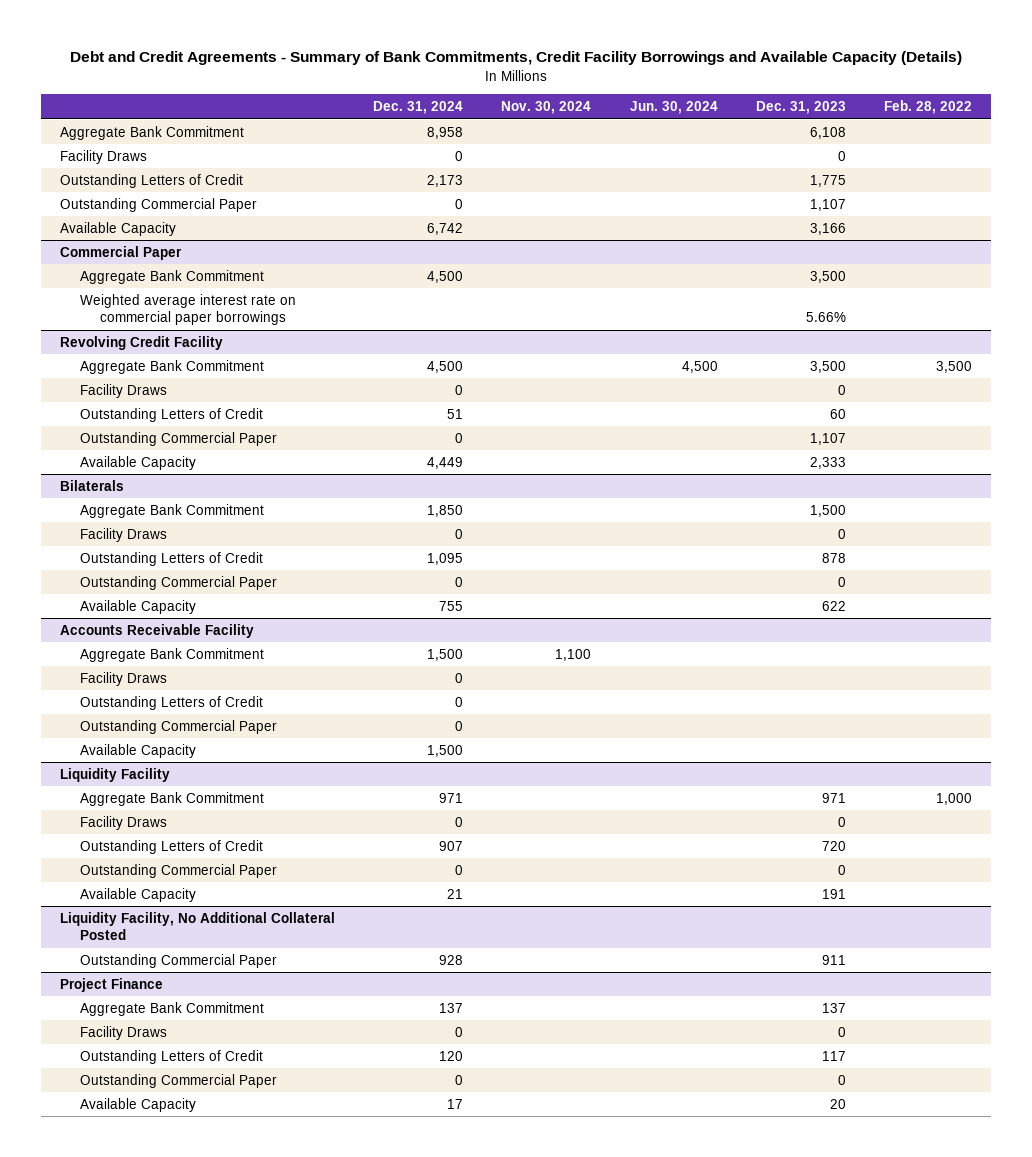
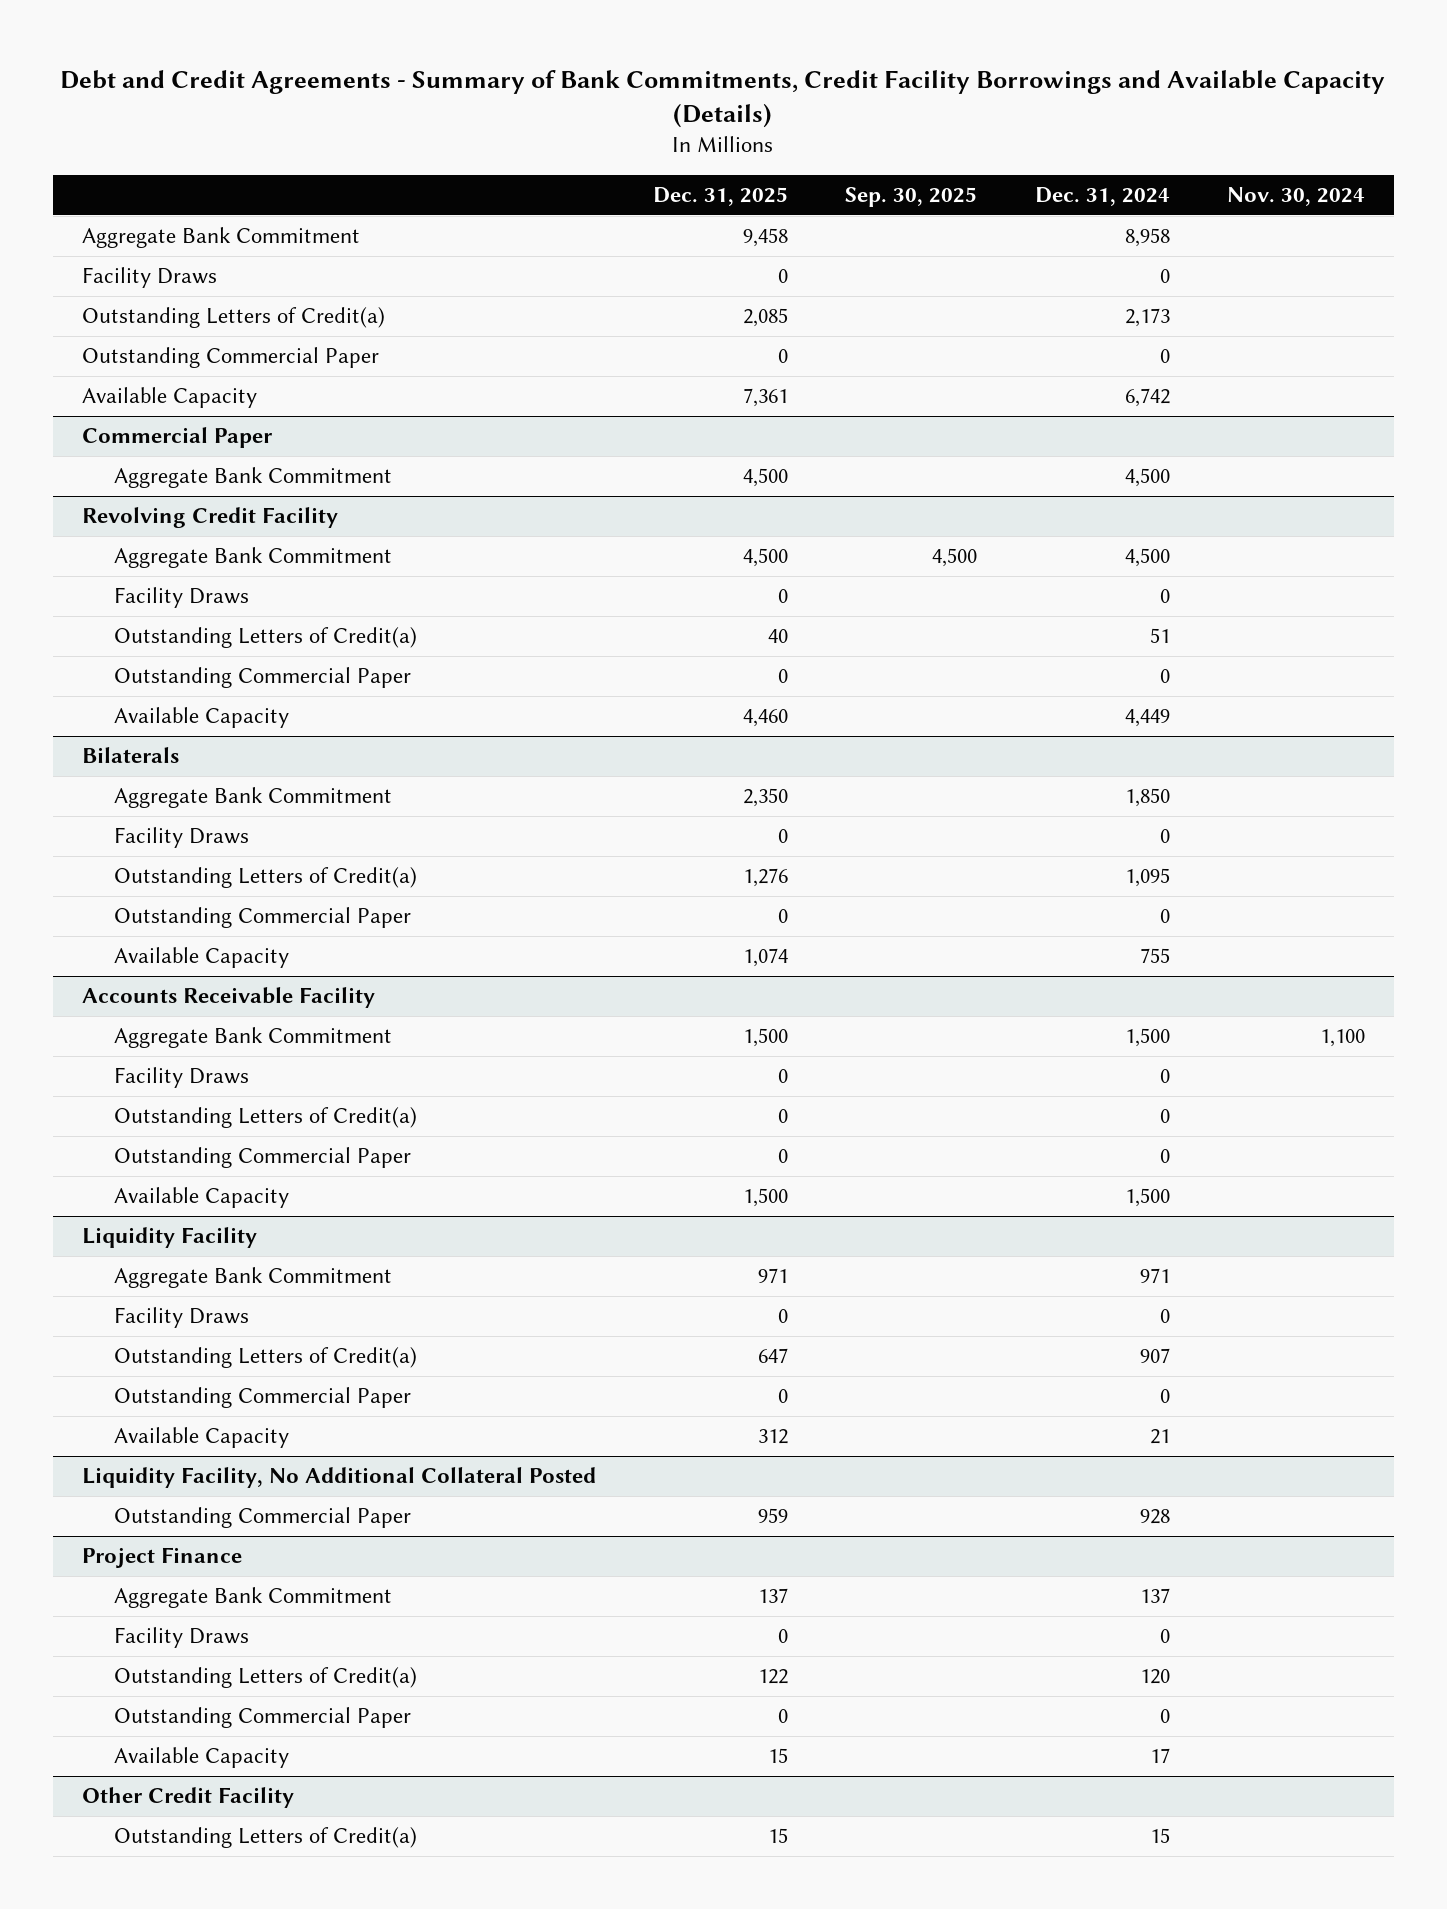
- | Dec. 31, 2024 | Nov. 30, 2024 | Jun. 30, 2024 | Dec. 31, 2023 | Feb. 28, 2022
+ | Dec. 31, 2025 | Sep. 30, 2025 | Dec. 31, 2024 | Nov. 30, 2024
- Outstanding Letters of Credit | 2,173 | | | 1,775 |
+ Outstanding Letters of Credit(a) | 2,085 | | 2,173 |
@ Commercial Paper
- Weighted average interest rate on commercial paper borrowings | | | | 5.66% |
@ Revolving Credit Facility
- Outstanding Letters of Credit | 51 | | | 60 |
+ Outstanding Letters of Credit(a) | 40 | | 51 |
@ Bilaterals
- Outstanding Letters of Credit | 1,095 | | | 878 |
+ Outstanding Letters of Credit(a) | 1,276 | | 1,095 |
@ Accounts Receivable Facility
- Outstanding Letters of Credit | 0 | | | |
+ Outstanding Letters of Credit(a) | 0 | | 0 |
@ Liquidity Facility
- Outstanding Letters of Credit | 907 | | | 720 |
+ Outstanding Letters of Credit(a) | 647 | | 907 |
@ Project Finance
- Outstanding Letters of Credit | 120 | | | 117 |
+ Outstanding Letters of Credit(a) | 122 | | 120 |
+ Other Credit Facility
+ Outstanding Letters of Credit(a) | 15 | | 15 |

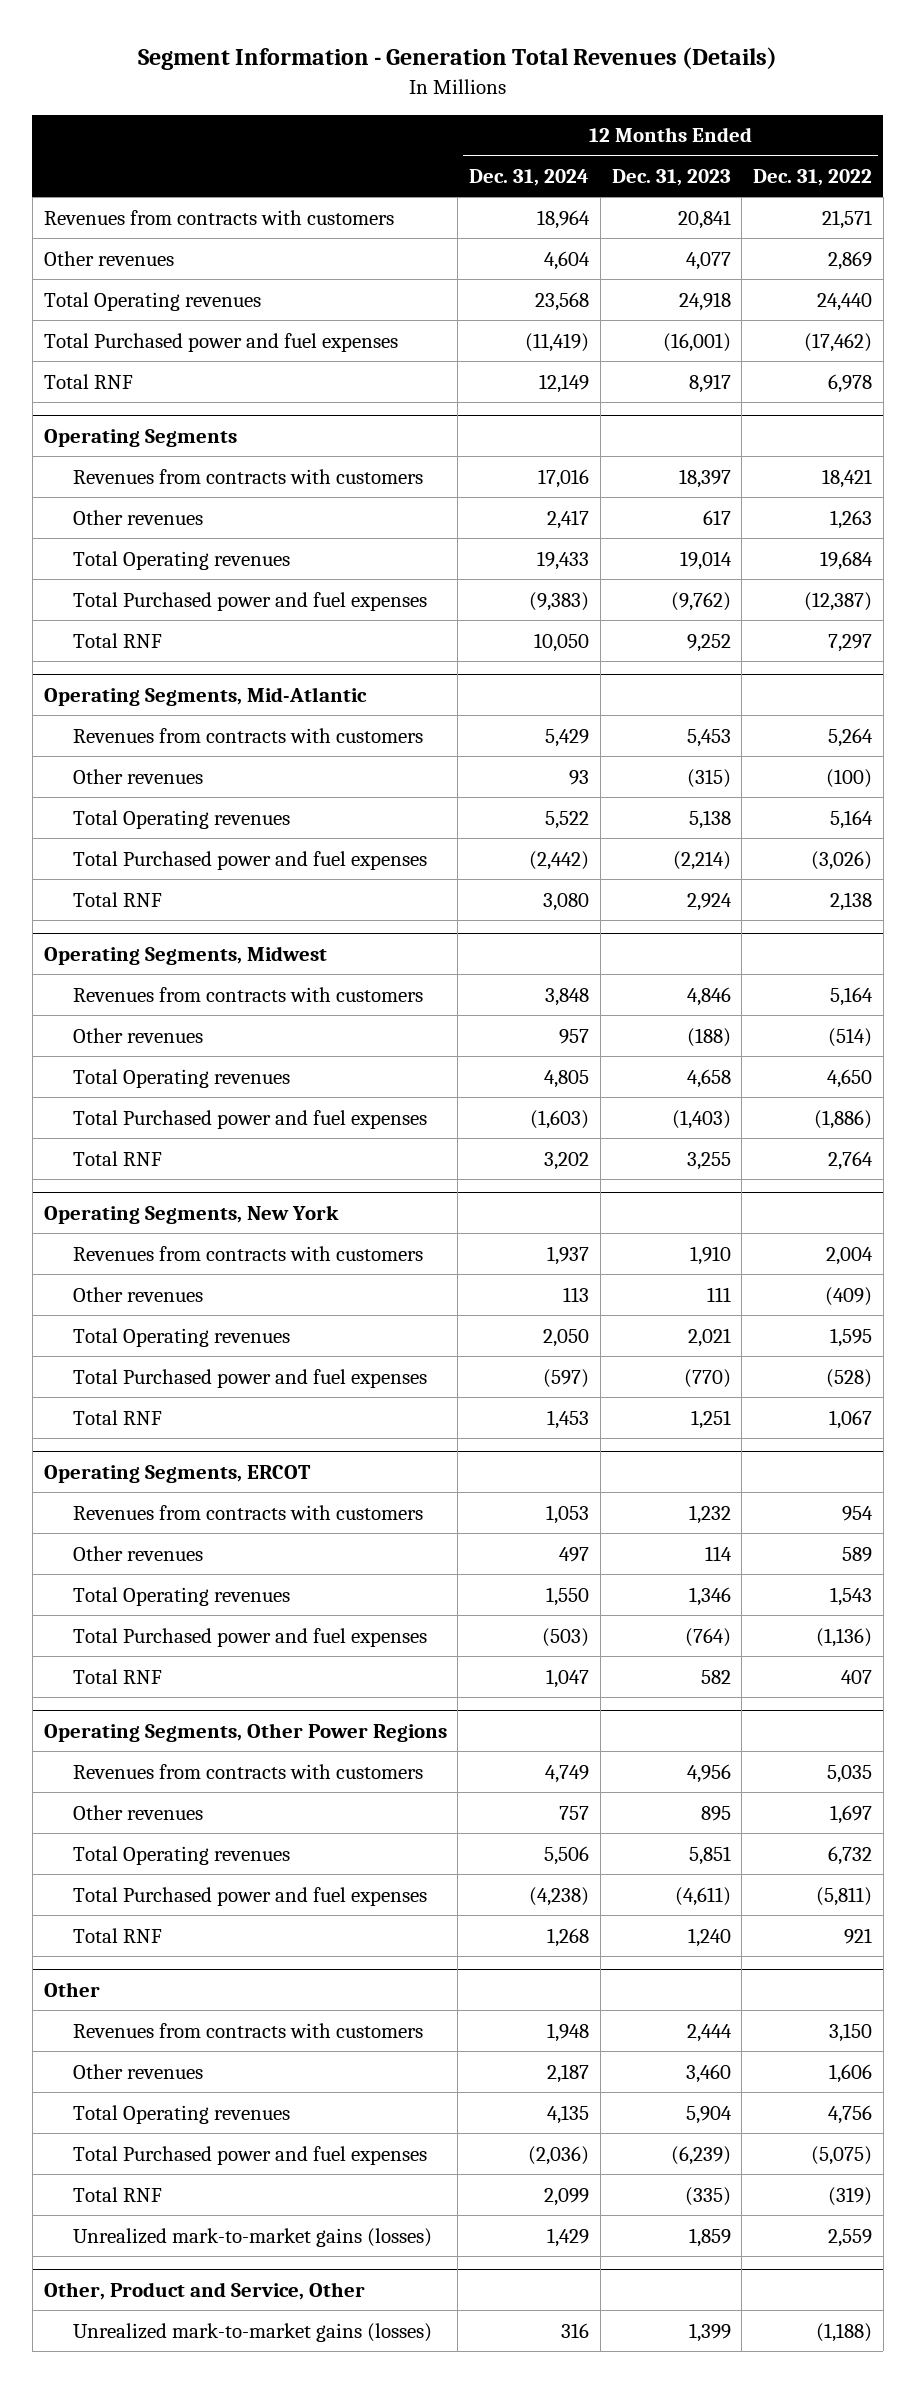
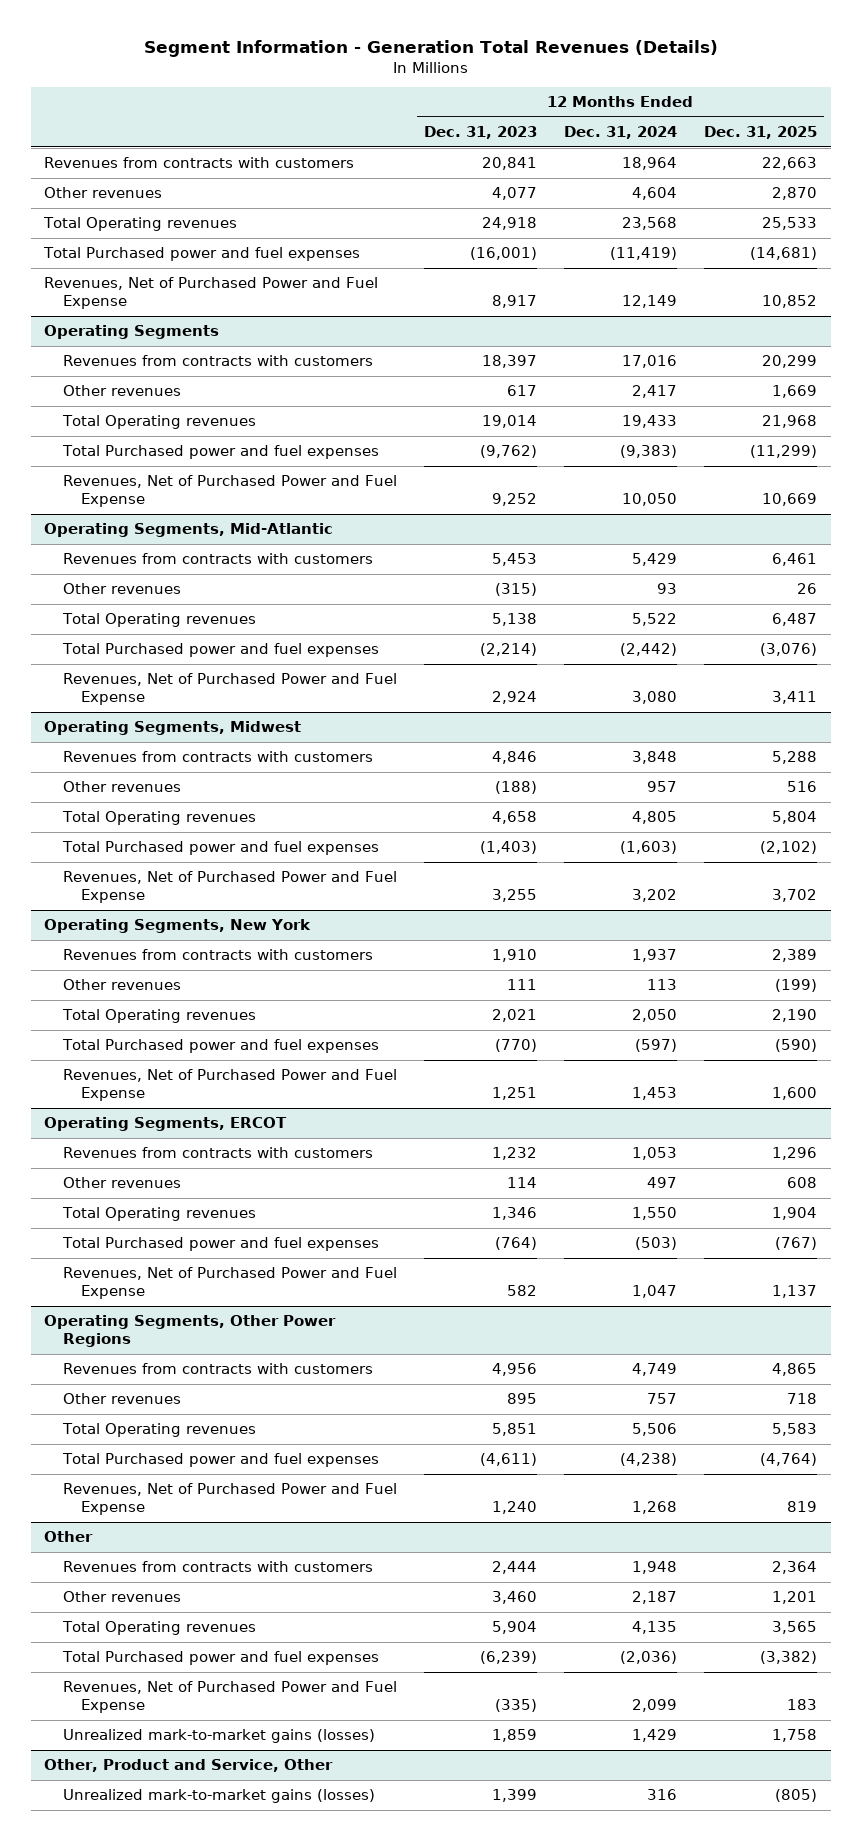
- | 12 Months Ended Dec. 31, 2024 | 12 Months Ended Dec. 31, 2023 | 12 Months Ended Dec. 31, 2022
+ | 12 Months Ended Dec. 31, 2023 | 12 Months Ended Dec. 31, 2024 | 12 Months Ended Dec. 31, 2025
- Total RNF | 12,149 | 8,917 | 6,978
+ Revenues, Net of Purchased Power and Fuel Expense | 8,917 | 12,149 | 10,852
@ Operating Segments
- Total RNF | 10,050 | 9,252 | 7,297
+ Revenues, Net of Purchased Power and Fuel Expense | 9,252 | 10,050 | 10,669
@ Operating Segments, Mid-Atlantic
- Total RNF | 3,080 | 2,924 | 2,138
+ Revenues, Net of Purchased Power and Fuel Expense | 2,924 | 3,080 | 3,411
@ Operating Segments, Midwest
- Total RNF | 3,202 | 3,255 | 2,764
+ Revenues, Net of Purchased Power and Fuel Expense | 3,255 | 3,202 | 3,702
@ Operating Segments, New York
- Total RNF | 1,453 | 1,251 | 1,067
+ Revenues, Net of Purchased Power and Fuel Expense | 1,251 | 1,453 | 1,600
@ Operating Segments, ERCOT
- Total RNF | 1,047 | 582 | 407
+ Revenues, Net of Purchased Power and Fuel Expense | 582 | 1,047 | 1,137
@ Operating Segments, Other Power Regions
- Total RNF | 1,268 | 1,240 | 921
+ Revenues, Net of Purchased Power and Fuel Expense | 1,240 | 1,268 | 819
@ Other
- Total RNF | 2,099 | (335) | (319)
+ Revenues, Net of Purchased Power and Fuel Expense | (335) | 2,099 | 183

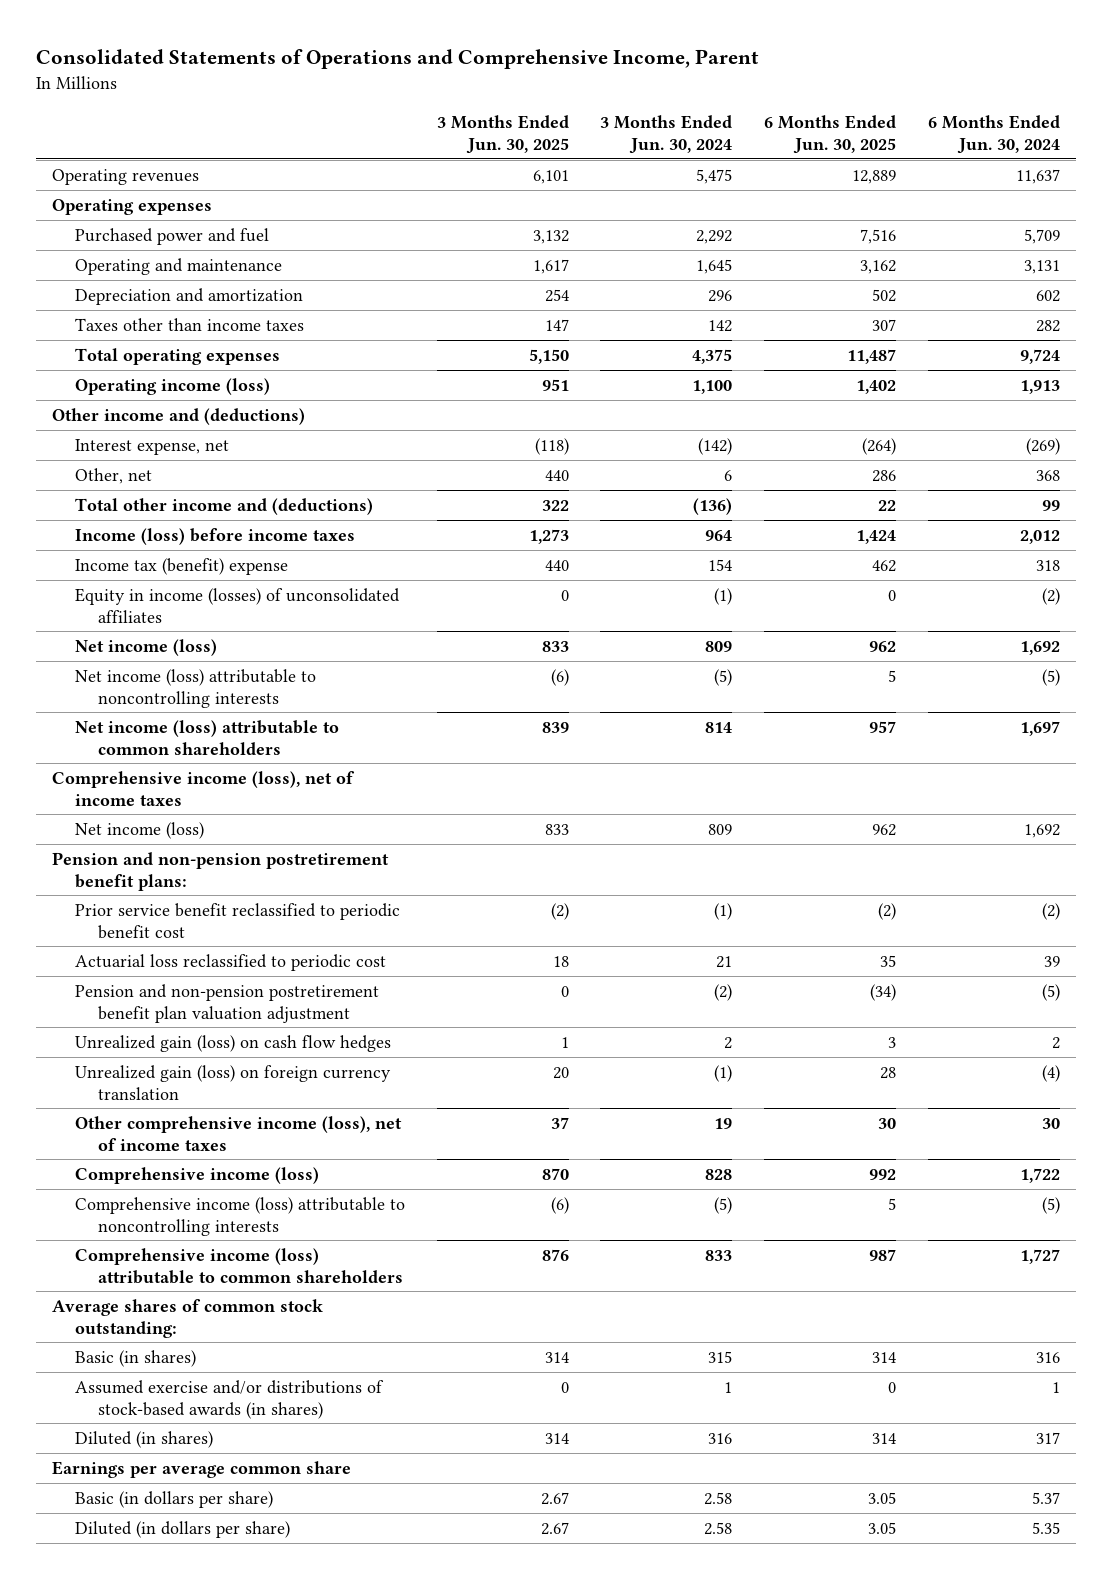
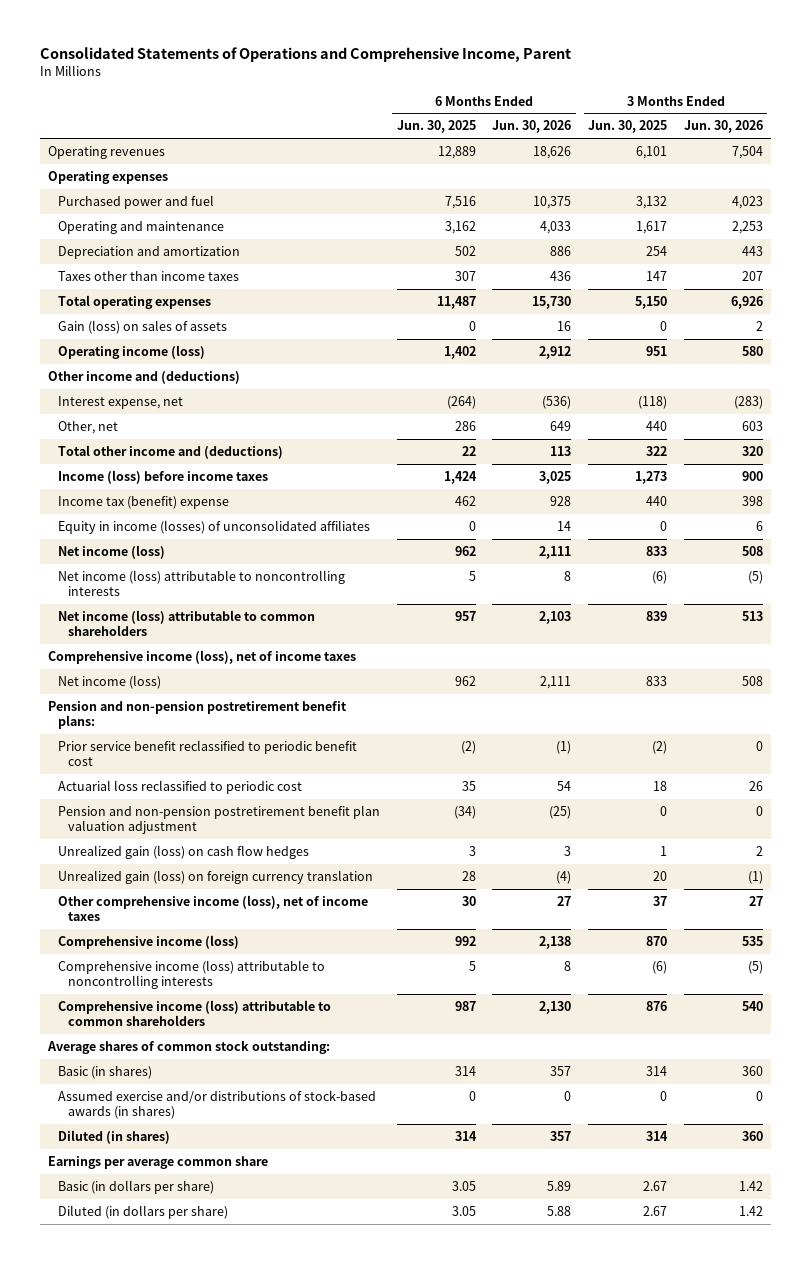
- | 3 Months Ended Jun. 30, 2025 | 3 Months Ended Jun. 30, 2024 | 6 Months Ended Jun. 30, 2025 | 6 Months Ended Jun. 30, 2024
+ | 6 Months Ended Jun. 30, 2025 | 6 Months Ended Jun. 30, 2026 | 3 Months Ended Jun. 30, 2025 | 3 Months Ended Jun. 30, 2026
+ Gain (loss) on sales of assets | 0 | 16 | 0 | 2

